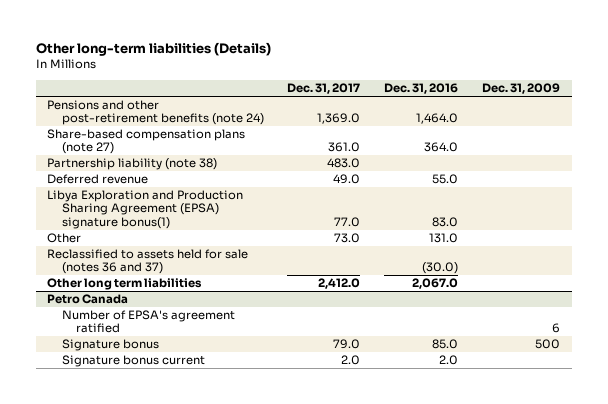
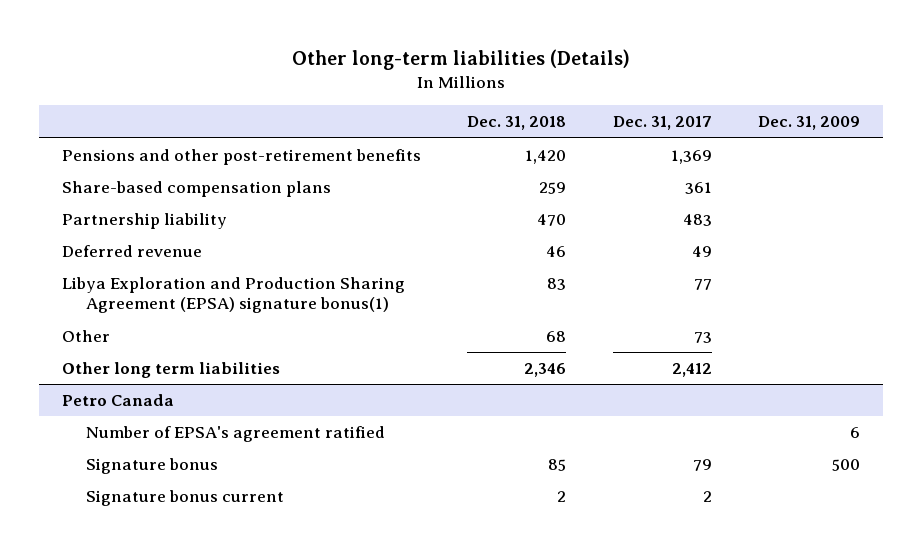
- | Dec. 31, 2017 | Dec. 31, 2016 | Dec. 31, 2009
+ | Dec. 31, 2018 | Dec. 31, 2017 | Dec. 31, 2009
- Pensions and other post-retirement benefits (note 24) | 1,369.0 | 1,464.0 |
- Share-based compensation plans (note 27) | 361.0 | 364.0 |
- Partnership liability (note 38) | 483.0 | |
- Deferred revenue | 49.0 | 55.0 |
- Libya Exploration and Production Sharing Agreement (EPSA) signature bonus(1) | 77.0 | 83.0 |
- Other | 73.0 | 131.0 |
- Reclassified to assets held for sale (notes 36 and 37) | | (30.0) |
- Other long term liabilities | 2,412.0 | 2,067.0 |
+ Pensions and other post-retirement benefits | 1,420 | 1,369 |
+ Share-based compensation plans | 259 | 361 |
+ Partnership liability | 470 | 483 |
+ Deferred revenue | 46 | 49 |
+ Libya Exploration and Production Sharing Agreement (EPSA) signature bonus(1) | 83 | 77 |
+ Other | 68 | 73 |
+ Other long term liabilities | 2,346 | 2,412 |
@ Petro Canada
- Signature bonus | 79.0 | 85.0 | 500
- Signature bonus current | 2.0 | 2.0 |
+ Signature bonus | 85 | 79 | 500
+ Signature bonus current | 2 | 2 |

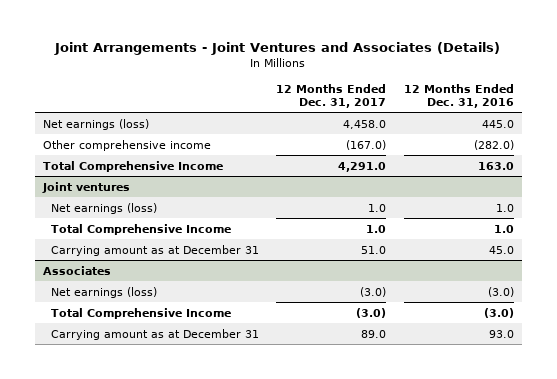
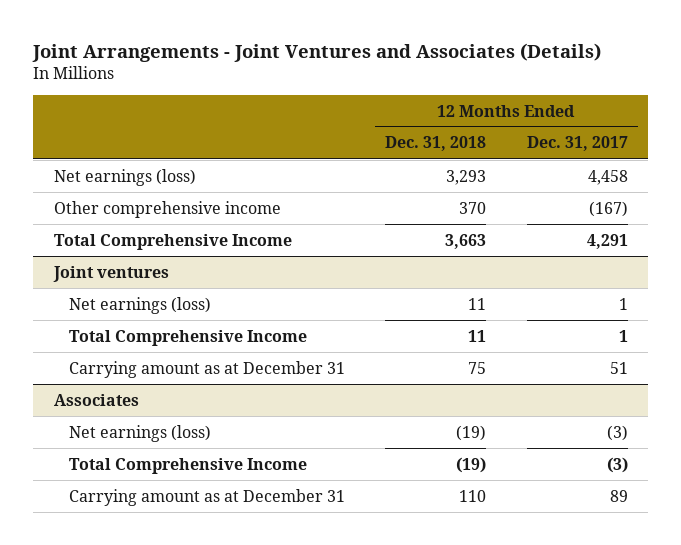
- | 12 Months Ended Dec. 31, 2017 | 12 Months Ended Dec. 31, 2016
+ | 12 Months Ended Dec. 31, 2018 | 12 Months Ended Dec. 31, 2017
- Net earnings (loss) | 4,458.0 | 445.0
- Other comprehensive income | (167.0) | (282.0)
- Total Comprehensive Income | 4,291.0 | 163.0
+ Net earnings (loss) | 3,293 | 4,458
+ Other comprehensive income | 370 | (167)
+ Total Comprehensive Income | 3,663 | 4,291
@ Joint ventures
- Net earnings (loss) | 1.0 | 1.0
- Total Comprehensive Income | 1.0 | 1.0
- Carrying amount as at December 31 | 51.0 | 45.0
+ Net earnings (loss) | 11 | 1
+ Total Comprehensive Income | 11 | 1
+ Carrying amount as at December 31 | 75 | 51
@ Associates
- Net earnings (loss) | (3.0) | (3.0)
- Total Comprehensive Income | (3.0) | (3.0)
- Carrying amount as at December 31 | 89.0 | 93.0
+ Net earnings (loss) | (19) | (3)
+ Total Comprehensive Income | (19) | (3)
+ Carrying amount as at December 31 | 110 | 89

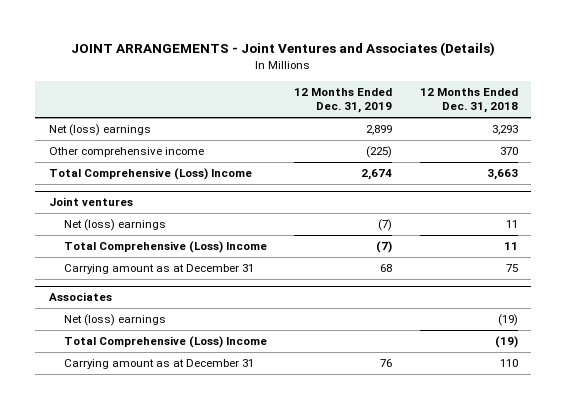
- Joint Arrangements - Joint Ventures and Associates (Details)
+ JOINT ARRANGEMENTS - Joint Ventures and Associates (Details)
- | 12 Months Ended Dec. 31, 2018 | 12 Months Ended Dec. 31, 2017
+ | 12 Months Ended Dec. 31, 2019 | 12 Months Ended Dec. 31, 2018
- Net earnings (loss) | 3,293 | 4,458
+ Net (loss) earnings | 2,899 | 3,293
- Total Comprehensive Income | 3,663 | 4,291
+ Total Comprehensive (Loss) Income | 2,674 | 3,663
@ Joint ventures
- Net earnings (loss) | 11 | 1
- Total Comprehensive Income | 11 | 1
+ Net (loss) earnings | (7) | 11
+ Total Comprehensive (Loss) Income | (7) | 11
@ Associates
- Net earnings (loss) | (19) | (3)
- Total Comprehensive Income | (19) | (3)
+ Net (loss) earnings | | (19)
+ Total Comprehensive (Loss) Income | | (19)

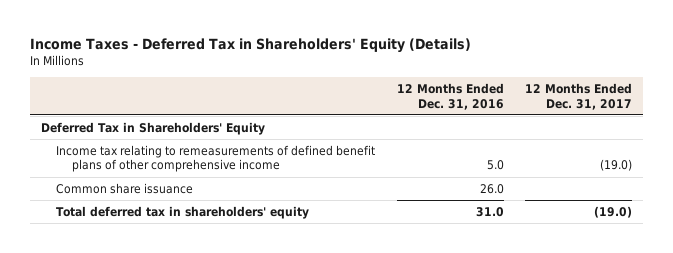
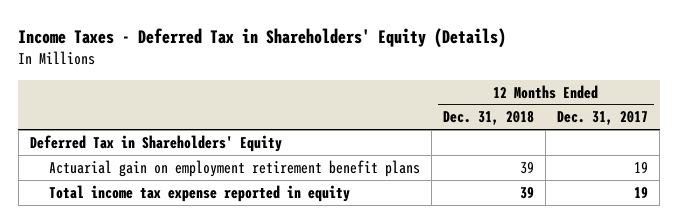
- | 12 Months Ended Dec. 31, 2016 | 12 Months Ended Dec. 31, 2017
+ | 12 Months Ended Dec. 31, 2018 | 12 Months Ended Dec. 31, 2017
- Income tax relating to remeasurements of defined benefit plans of other comprehensive income | 5.0 | (19.0)
- Common share issuance | 26.0 |
- Total deferred tax in shareholders' equity | 31.0 | (19.0)
+ Actuarial gain on employment retirement benefit plans | 39 | 19
+ Total income tax expense reported in equity | 39 | 19

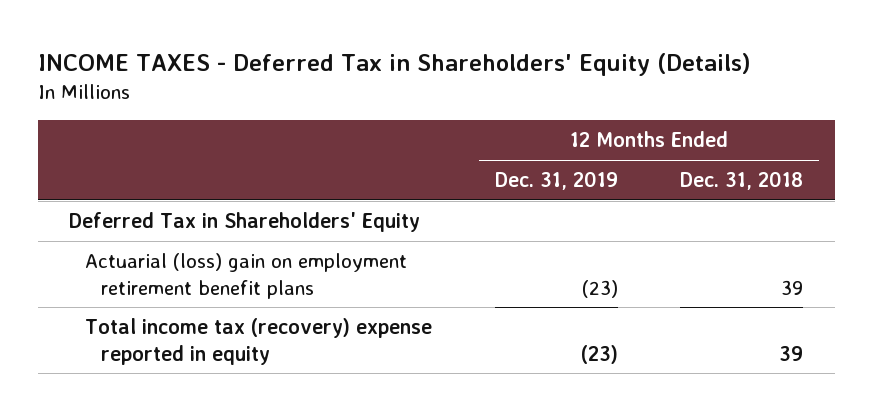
- Income Taxes - Deferred Tax in Shareholders' Equity (Details)
+ INCOME TAXES - Deferred Tax in Shareholders' Equity (Details)
- | 12 Months Ended Dec. 31, 2018 | 12 Months Ended Dec. 31, 2017
+ | 12 Months Ended Dec. 31, 2019 | 12 Months Ended Dec. 31, 2018
- Actuarial gain on employment retirement benefit plans | 39 | 19
- Total income tax expense reported in equity | 39 | 19
+ Actuarial (loss) gain on employment retirement benefit plans | (23) | 39
+ Total income tax (recovery) expense reported in equity | (23) | 39

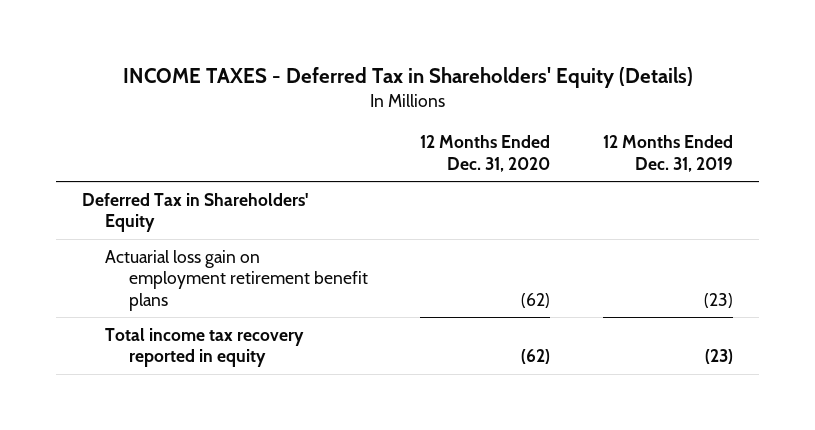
- | 12 Months Ended Dec. 31, 2019 | 12 Months Ended Dec. 31, 2018
+ | 12 Months Ended Dec. 31, 2020 | 12 Months Ended Dec. 31, 2019
- Actuarial (loss) gain on employment retirement benefit plans | (23) | 39
- Total income tax (recovery) expense reported in equity | (23) | 39
+ Actuarial loss gain on employment retirement benefit plans | (62) | (23)
+ Total income tax recovery reported in equity | (62) | (23)

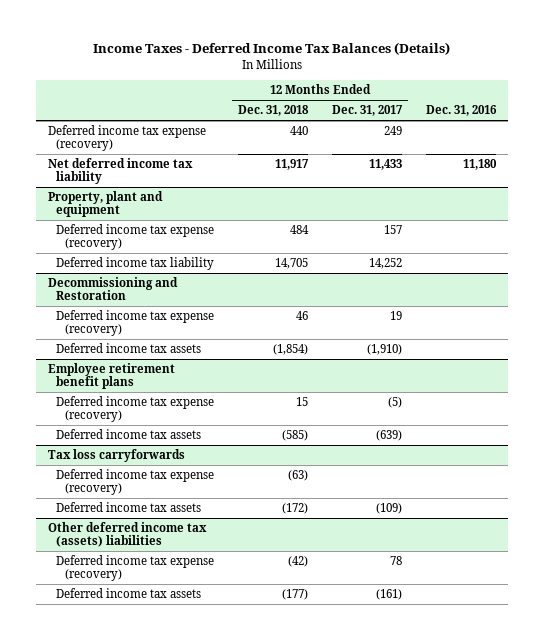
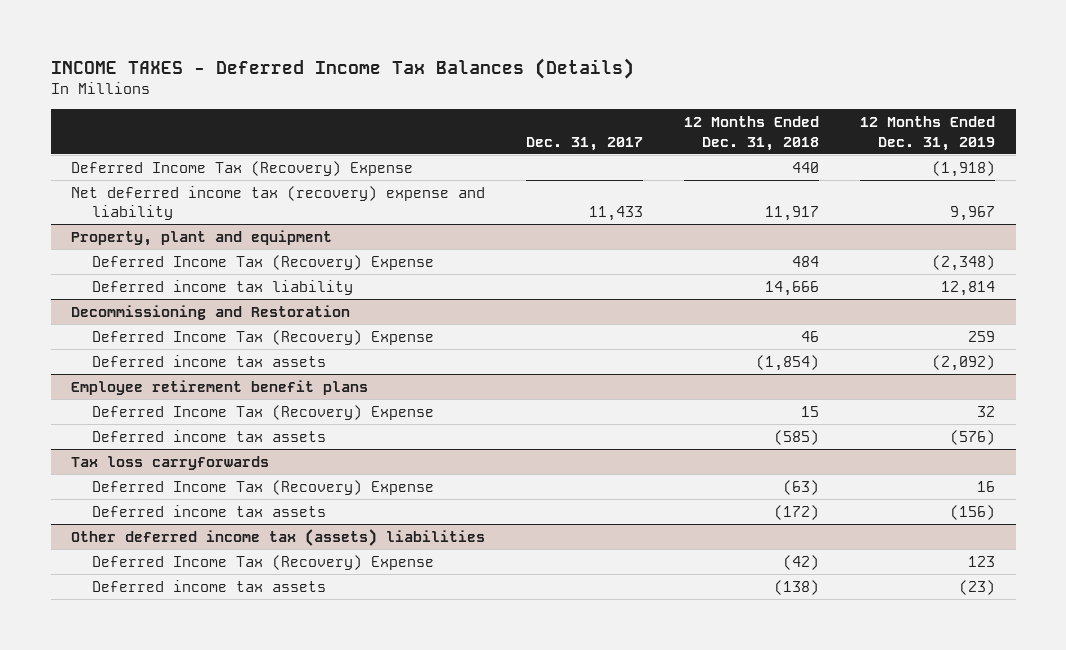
- Income Taxes - Deferred Income Tax Balances (Details)
+ INCOME TAXES - Deferred Income Tax Balances (Details)
- | 12 Months Ended Dec. 31, 2018 | 12 Months Ended Dec. 31, 2017 | Dec. 31, 2016
+ | Dec. 31, 2017 | 12 Months Ended Dec. 31, 2018 | 12 Months Ended Dec. 31, 2019
- Deferred income tax expense (recovery) | 440 | 249 |
- Net deferred income tax liability | 11,917 | 11,433 | 11,180
+ Deferred Income Tax (Recovery) Expense | | 440 | (1,918)
+ Net deferred income tax (recovery) expense and liability | 11,433 | 11,917 | 9,967
@ Property, plant and equipment
- Deferred income tax expense (recovery) | 484 | 157 |
- Deferred income tax liability | 14,705 | 14,252 |
+ Deferred Income Tax (Recovery) Expense | | 484 | (2,348)
+ Deferred income tax liability | | 14,666 | 12,814
@ Decommissioning and Restoration
- Deferred income tax expense (recovery) | 46 | 19 |
+ Deferred Income Tax (Recovery) Expense | | 46 | 259
@ Employee retirement benefit plans
- Deferred income tax expense (recovery) | 15 | (5) |
+ Deferred Income Tax (Recovery) Expense | | 15 | 32
@ Tax loss carryforwards
- Deferred income tax expense (recovery) | (63) | |
+ Deferred Income Tax (Recovery) Expense | | (63) | 16
@ Other deferred income tax (assets) liabilities
- Deferred income tax expense (recovery) | (42) | 78 |
- Deferred income tax assets | (177) | (161) |
+ Deferred Income Tax (Recovery) Expense | | (42) | 123
+ Deferred income tax assets | | (138) | (23)

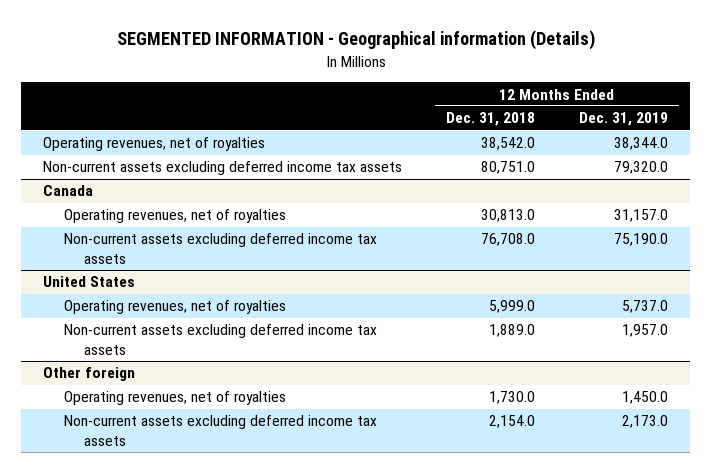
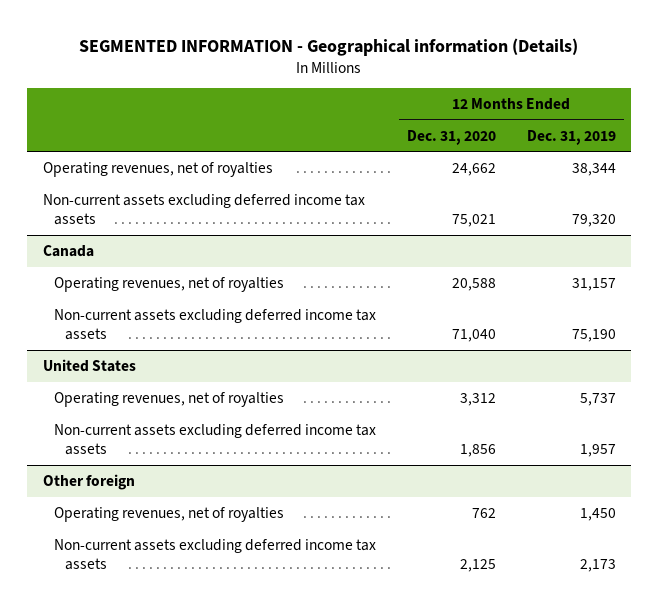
- | 12 Months Ended Dec. 31, 2018 | 12 Months Ended Dec. 31, 2019
+ | 12 Months Ended Dec. 31, 2020 | 12 Months Ended Dec. 31, 2019
- Operating revenues, net of royalties | 38,542.0 | 38,344.0
- Non-current assets excluding deferred income tax assets | 80,751.0 | 79,320.0
+ Operating revenues, net of royalties | 24,662 | 38,344
+ Non-current assets excluding deferred income tax assets | 75,021 | 79,320
@ Canada
- Operating revenues, net of royalties | 30,813.0 | 31,157.0
- Non-current assets excluding deferred income tax assets | 76,708.0 | 75,190.0
+ Operating revenues, net of royalties | 20,588 | 31,157
+ Non-current assets excluding deferred income tax assets | 71,040 | 75,190
@ United States
- Operating revenues, net of royalties | 5,999.0 | 5,737.0
- Non-current assets excluding deferred income tax assets | 1,889.0 | 1,957.0
+ Operating revenues, net of royalties | 3,312 | 5,737
+ Non-current assets excluding deferred income tax assets | 1,856 | 1,957
@ Other foreign
- Operating revenues, net of royalties | 1,730.0 | 1,450.0
- Non-current assets excluding deferred income tax assets | 2,154.0 | 2,173.0
+ Operating revenues, net of royalties | 762 | 1,450
+ Non-current assets excluding deferred income tax assets | 2,125 | 2,173

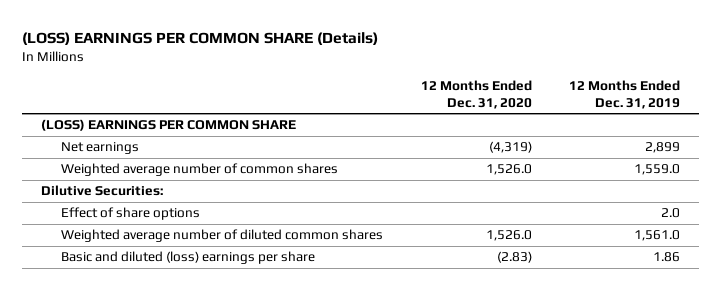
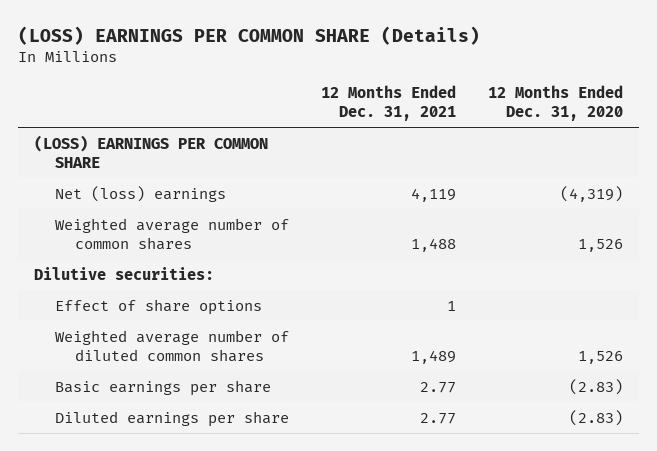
- | 12 Months Ended Dec. 31, 2020 | 12 Months Ended Dec. 31, 2019
+ | 12 Months Ended Dec. 31, 2021 | 12 Months Ended Dec. 31, 2020
- Net earnings | (4,319) | 2,899
- Weighted average number of common shares | 1,526.0 | 1,559.0
- Dilutive Securities:
+ Net (loss) earnings | 4,119 | (4,319)
+ Weighted average number of common shares | 1,488 | 1,526
+ Dilutive securities:
- Weighted average number of diluted common shares | 1,526.0 | 1,561.0
- Basic and diluted (loss) earnings per share | (2.83) | 1.86
+ Weighted average number of diluted common shares | 1,489 | 1,526
+ Basic earnings per share | 2.77 | (2.83)
+ Diluted earnings per share | 2.77 | (2.83)

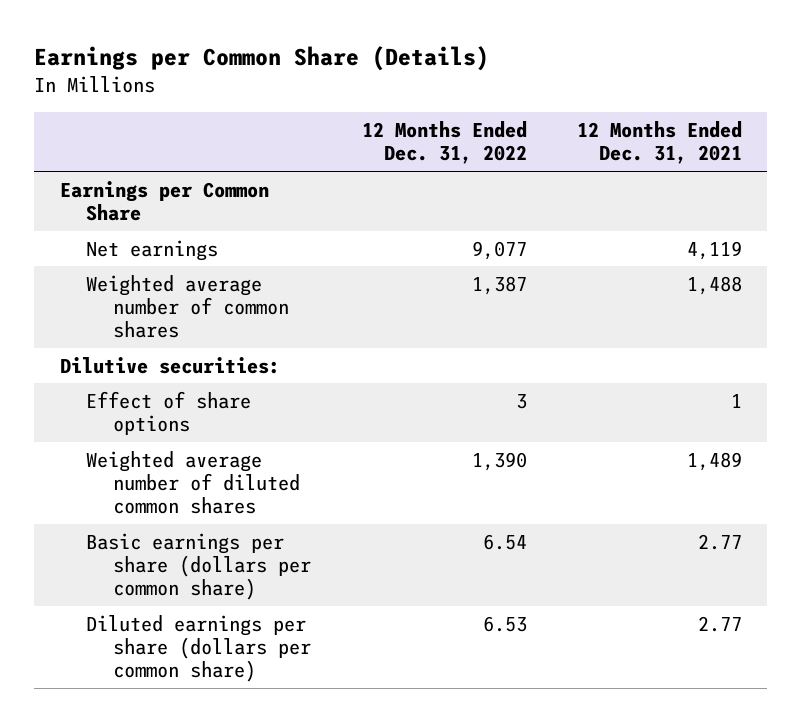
- (LOSS) EARNINGS PER COMMON SHARE (Details)
+ Earnings per Common Share (Details)
- | 12 Months Ended Dec. 31, 2021 | 12 Months Ended Dec. 31, 2020
+ | 12 Months Ended Dec. 31, 2022 | 12 Months Ended Dec. 31, 2021
- (LOSS) EARNINGS PER COMMON SHARE
- Net (loss) earnings | 4,119 | (4,319)
+ Earnings per Common Share
+ Net earnings | 9,077 | 4,119
- Basic earnings per share | 2.77 | (2.83)
- Diluted earnings per share | 2.77 | (2.83)
+ Basic earnings per share (dollars per common share) | 6.54 | 2.77
+ Diluted earnings per share (dollars per common share) | 6.53 | 2.77

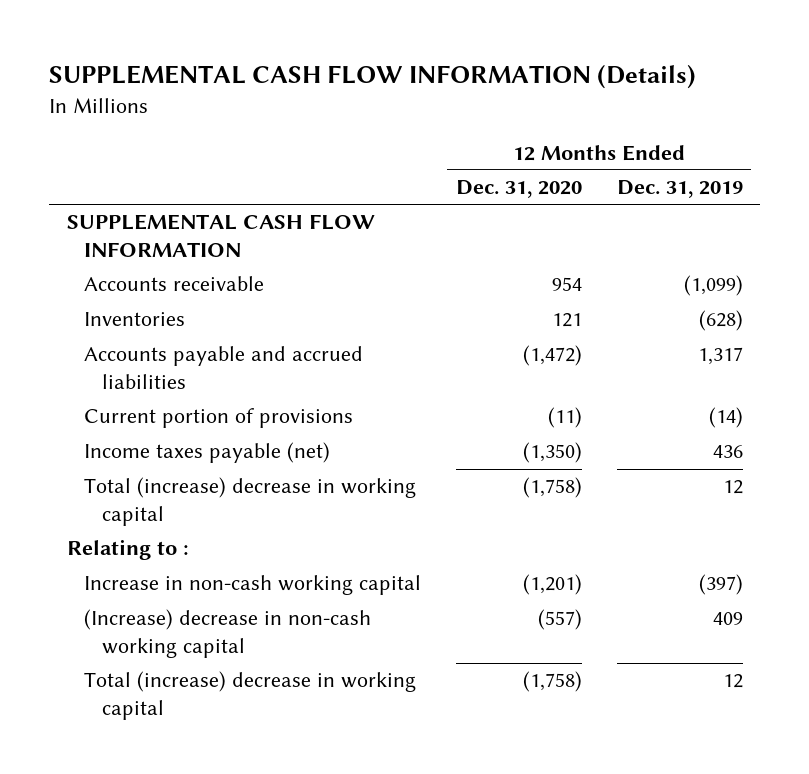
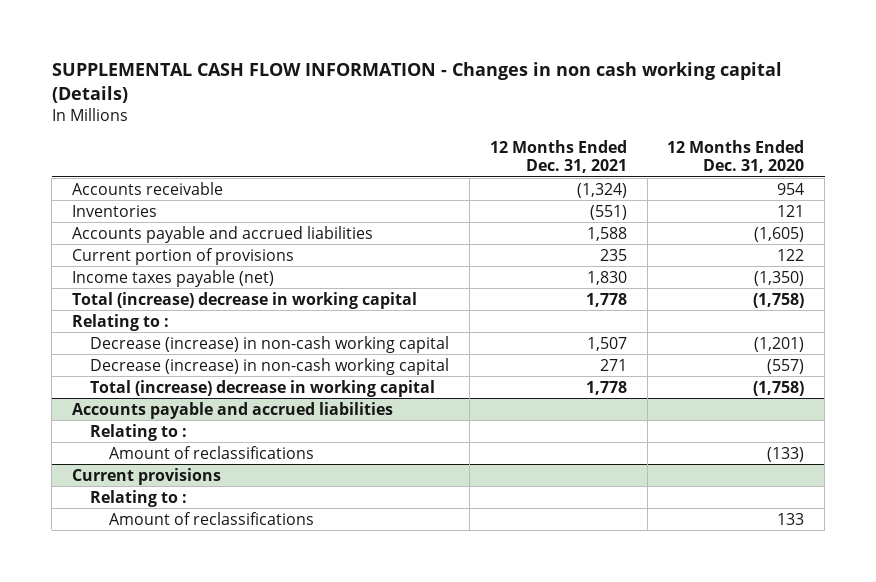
- SUPPLEMENTAL CASH FLOW INFORMATION (Details)
+ SUPPLEMENTAL CASH FLOW INFORMATION - Changes in non cash working capital (Details)
- | 12 Months Ended Dec. 31, 2020 | 12 Months Ended Dec. 31, 2019
+ | 12 Months Ended Dec. 31, 2021 | 12 Months Ended Dec. 31, 2020
- SUPPLEMENTAL CASH FLOW INFORMATION
- Accounts payable and accrued liabilities | (1,472) | 1,317
- Current portion of provisions | (11) | (14)
+ Accounts payable and accrued liabilities | 1,588 | (1,605)
+ Current portion of provisions | 235 | 122
- Increase in non-cash working capital | (1,201) | (397)
- (Increase) decrease in non-cash working capital | (557) | 409
+ Decrease (increase) in non-cash working capital | 1,507 | (1,201)
+ Decrease (increase) in non-cash working capital | 271 | (557)
+ Accounts payable and accrued liabilities
+ Relating to :
+ Amount of reclassifications | | (133)
+ Current provisions
+ Relating to :
+ Amount of reclassifications | | 133

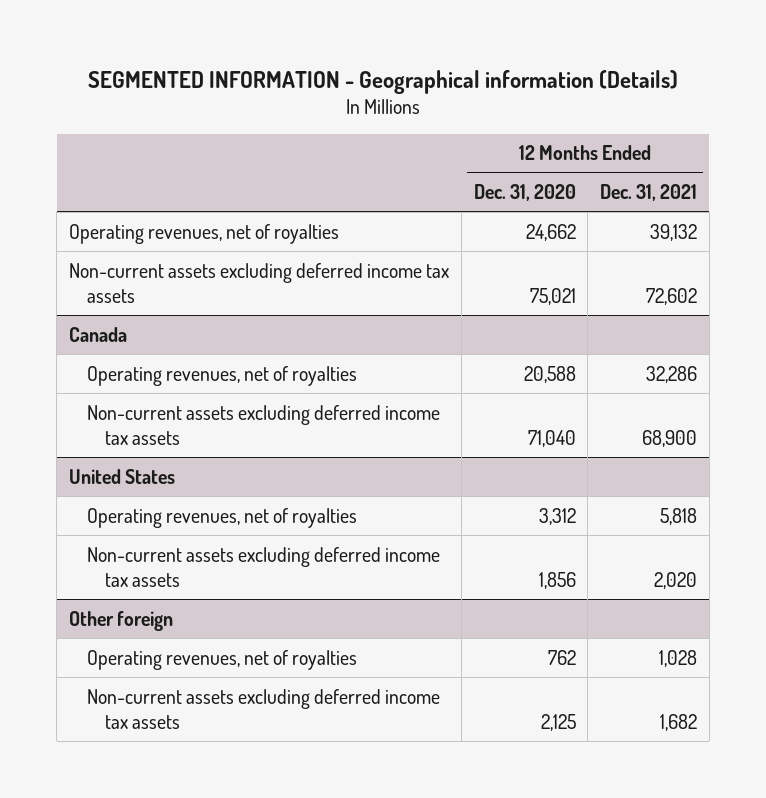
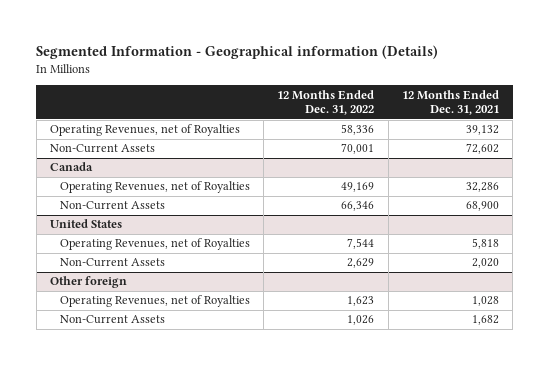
- SEGMENTED INFORMATION - Geographical information (Details)
+ Segmented Information - Geographical information (Details)
- | 12 Months Ended Dec. 31, 2020 | 12 Months Ended Dec. 31, 2021
+ | 12 Months Ended Dec. 31, 2022 | 12 Months Ended Dec. 31, 2021
- Operating revenues, net of royalties | 24,662 | 39,132
- Non-current assets excluding deferred income tax assets | 75,021 | 72,602
+ Operating Revenues, net of Royalties | 58,336 | 39,132
+ Non-Current Assets | 70,001 | 72,602
@ Canada
- Operating revenues, net of royalties | 20,588 | 32,286
- Non-current assets excluding deferred income tax assets | 71,040 | 68,900
+ Operating Revenues, net of Royalties | 49,169 | 32,286
+ Non-Current Assets | 66,346 | 68,900
@ United States
- Operating revenues, net of royalties | 3,312 | 5,818
- Non-current assets excluding deferred income tax assets | 1,856 | 2,020
+ Operating Revenues, net of Royalties | 7,544 | 5,818
+ Non-Current Assets | 2,629 | 2,020
@ Other foreign
- Operating revenues, net of royalties | 762 | 1,028
- Non-current assets excluding deferred income tax assets | 2,125 | 1,682
+ Operating Revenues, net of Royalties | 1,623 | 1,028
+ Non-Current Assets | 1,026 | 1,682

